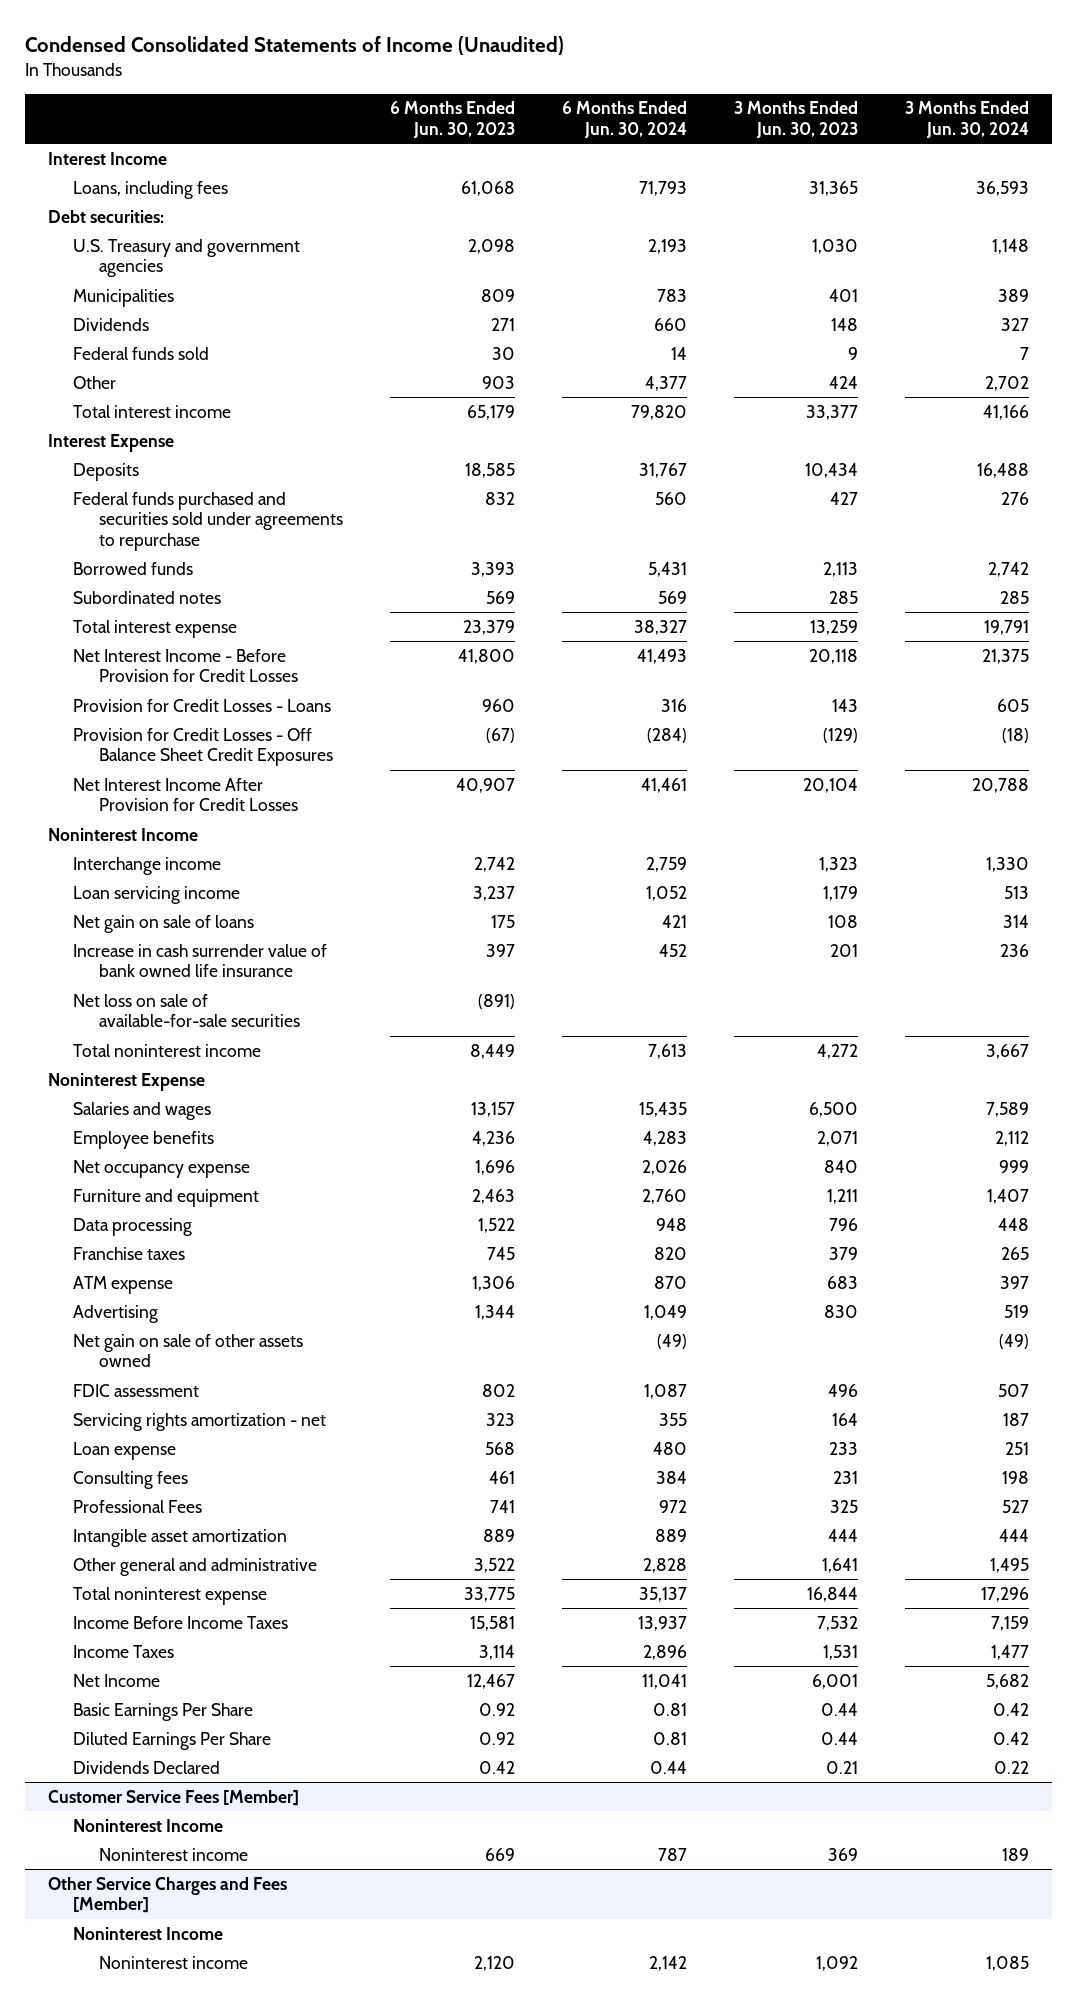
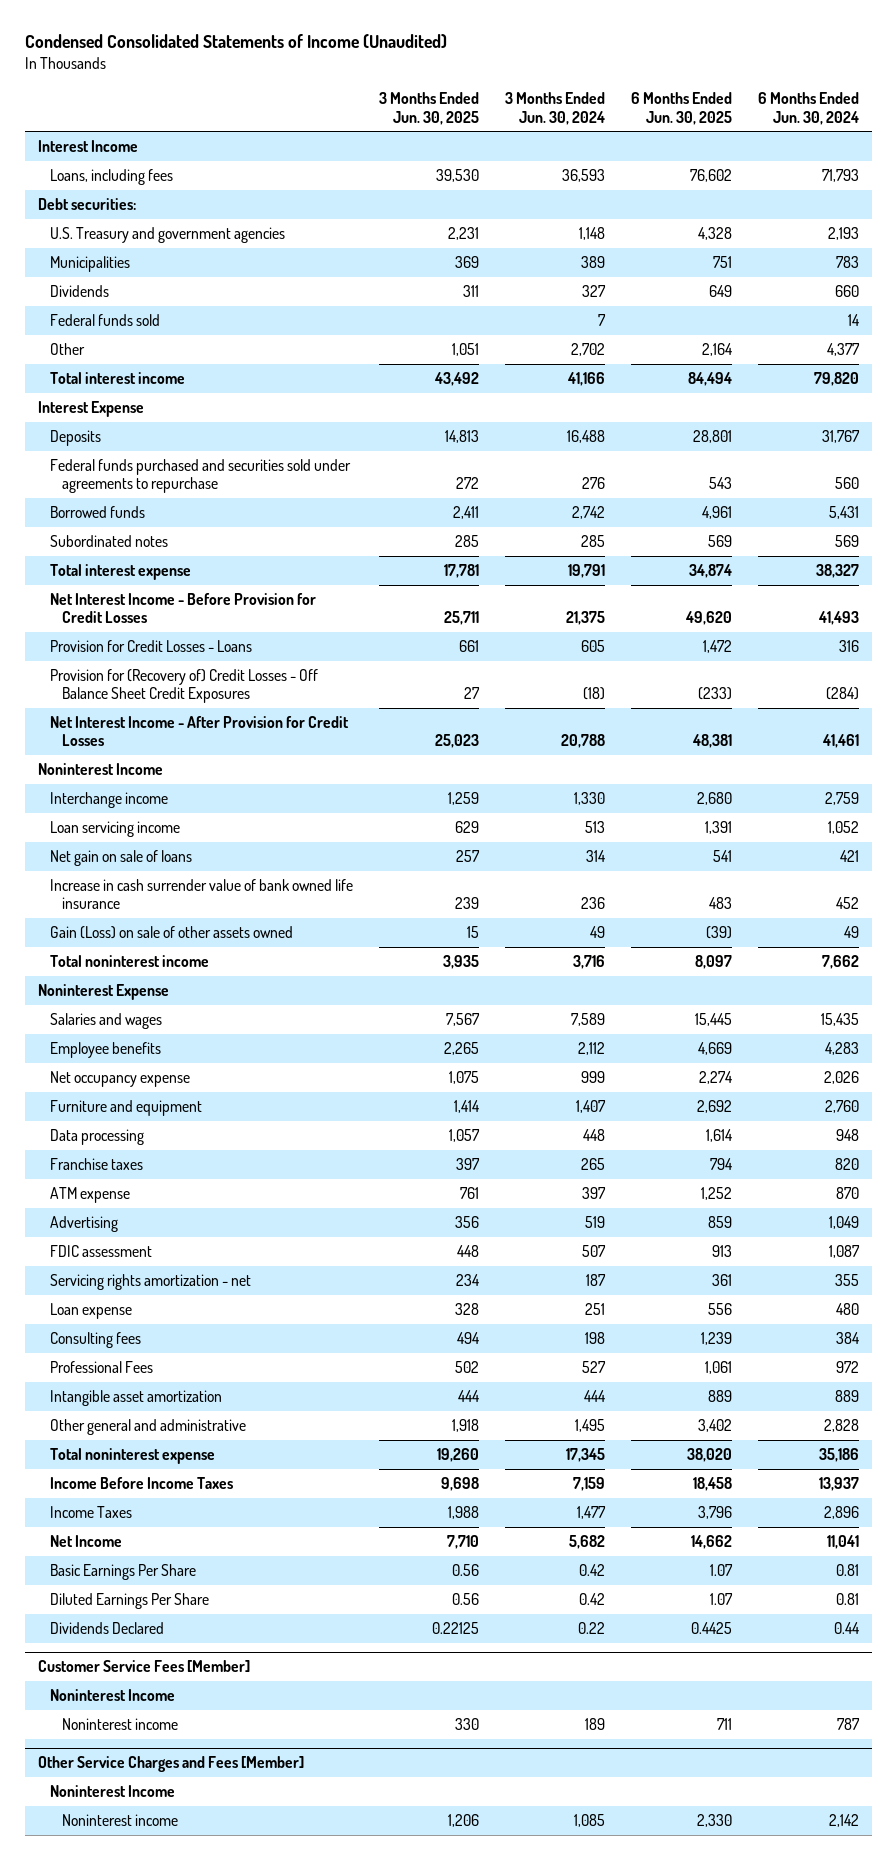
- | 6 Months Ended Jun. 30, 2023 | 6 Months Ended Jun. 30, 2024 | 3 Months Ended Jun. 30, 2023 | 3 Months Ended Jun. 30, 2024
+ | 3 Months Ended Jun. 30, 2025 | 3 Months Ended Jun. 30, 2024 | 6 Months Ended Jun. 30, 2025 | 6 Months Ended Jun. 30, 2024
- Provision for Credit Losses - Off Balance Sheet Credit Exposures | (67) | (284) | (129) | (18)
- Net Interest Income After Provision for Credit Losses | 40,907 | 41,461 | 20,104 | 20,788
+ Provision for (Recovery of) Credit Losses - Off Balance Sheet Credit Exposures | 27 | (18) | (233) | (284)
+ Net Interest Income - After Provision for Credit Losses | 25,023 | 20,788 | 48,381 | 41,461
- Net loss on sale of available-for-sale securities | (891) | | |
- Total noninterest income | 8,449 | 7,613 | 4,272 | 3,667
+ Gain (Loss) on sale of other assets owned | 15 | 49 | (39) | 49
+ Total noninterest income | 3,935 | 3,716 | 8,097 | 7,662
- Net gain on sale of other assets owned | | (49) | | (49)
- Total noninterest expense | 33,775 | 35,137 | 16,844 | 17,296
+ Total noninterest expense | 19,260 | 17,345 | 38,020 | 35,186

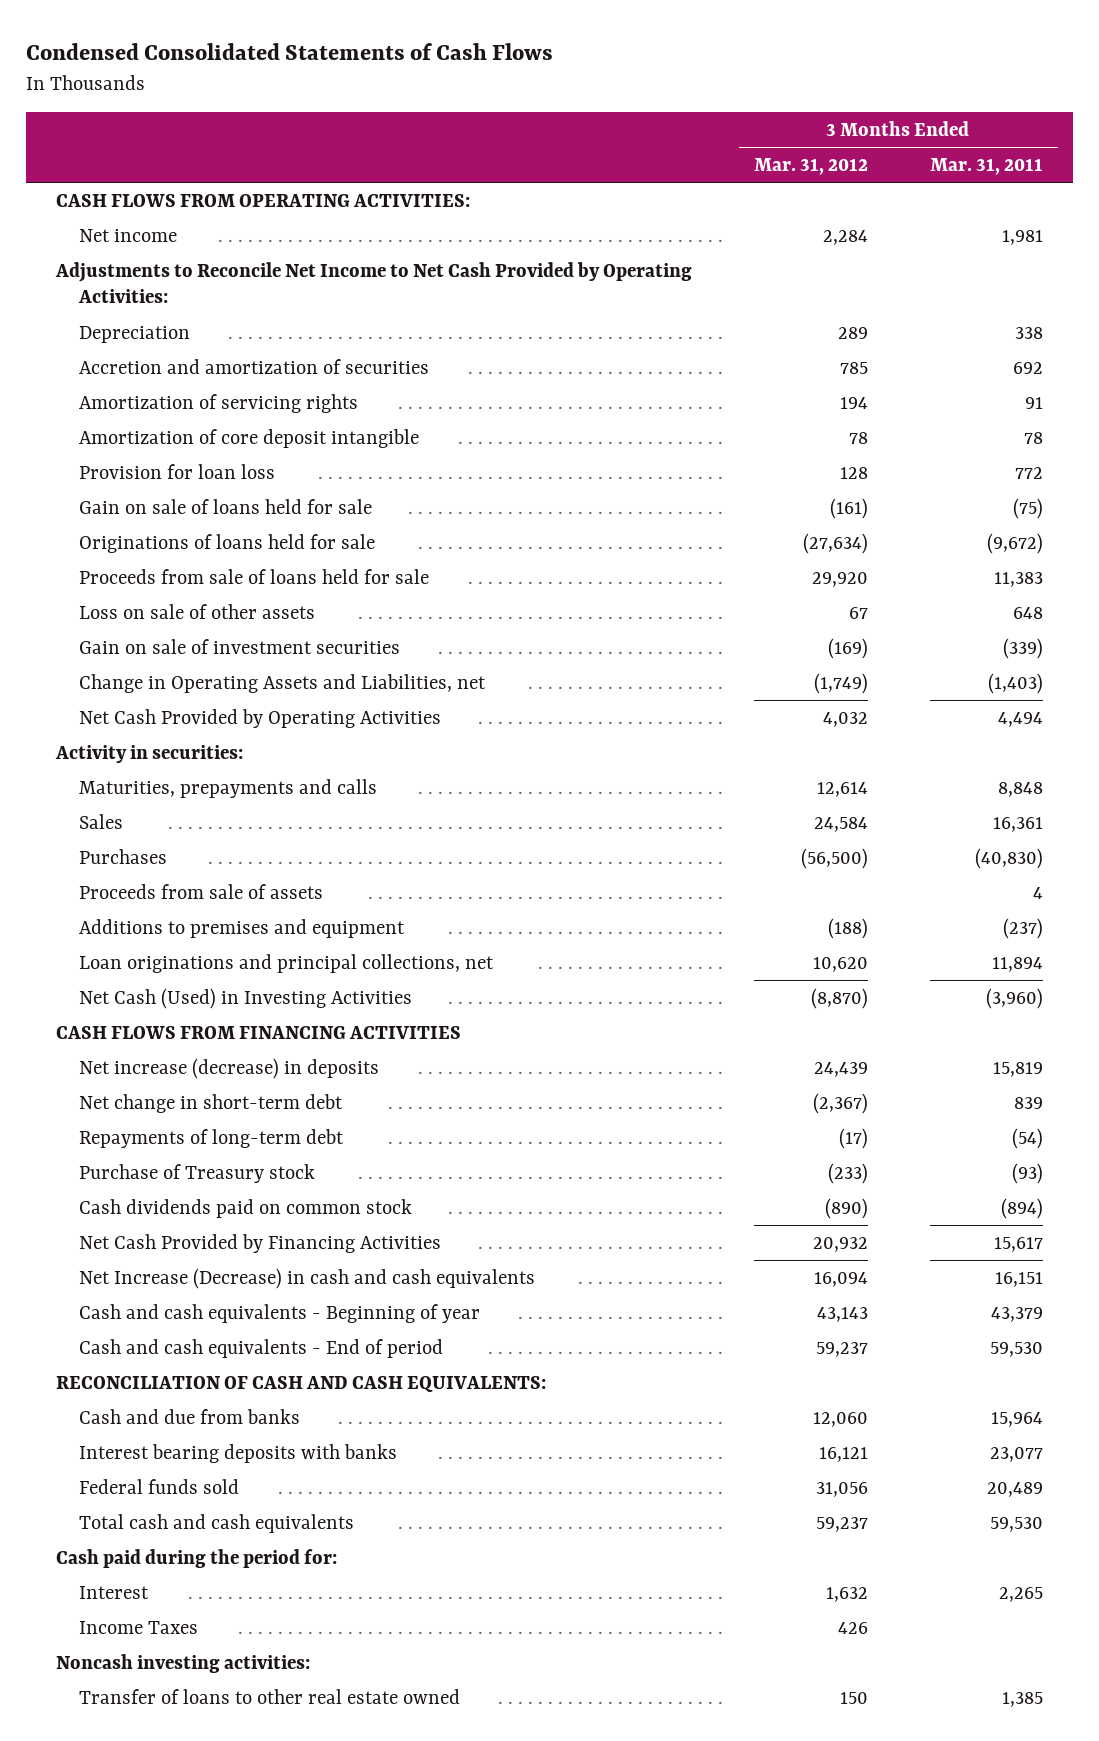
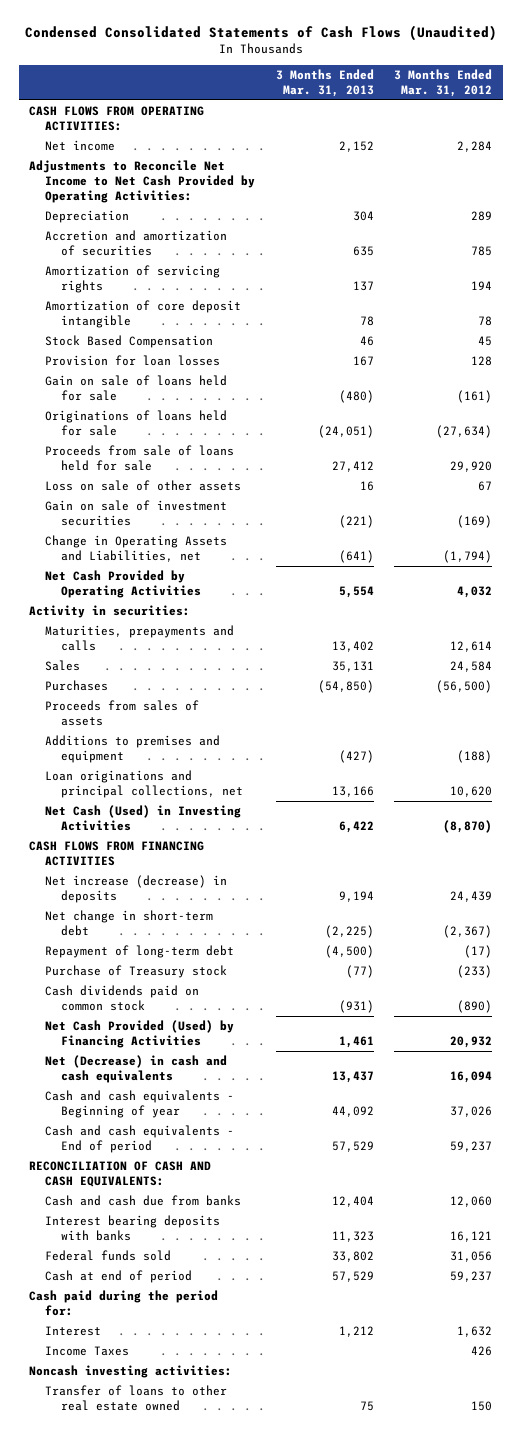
- Condensed Consolidated Statements of Cash Flows
+ Condensed Consolidated Statements of Cash Flows (Unaudited)
- | 3 Months Ended Mar. 31, 2012 | 3 Months Ended Mar. 31, 2011
+ | 3 Months Ended Mar. 31, 2013 | 3 Months Ended Mar. 31, 2012
- Provision for loan loss | 128 | 772
+ Stock Based Compensation | 46 | 45
+ Provision for loan losses | 167 | 128
- Change in Operating Assets and Liabilities, net | (1,749) | (1,403)
+ Change in Operating Assets and Liabilities, net | (641) | (1,794)
- Proceeds from sale of assets | | 4
+ Proceeds from sales of assets
- Repayments of long-term debt | (17) | (54)
+ Repayment of long-term debt | (4,500) | (17)
- Net Cash Provided by Financing Activities | 20,932 | 15,617
- Net Increase (Decrease) in cash and cash equivalents | 16,094 | 16,151
- Cash and cash equivalents - Beginning of year | 43,143 | 43,379
+ Net Cash Provided (Used) by Financing Activities | 1,461 | 20,932
+ Net (Decrease) in cash and cash equivalents | 13,437 | 16,094
+ Cash and cash equivalents - Beginning of year | 44,092 | 37,026
- Cash and due from banks | 12,060 | 15,964
+ Cash and cash due from banks | 12,404 | 12,060
- Total cash and cash equivalents | 59,237 | 59,530
+ Cash at end of period | 57,529 | 59,237

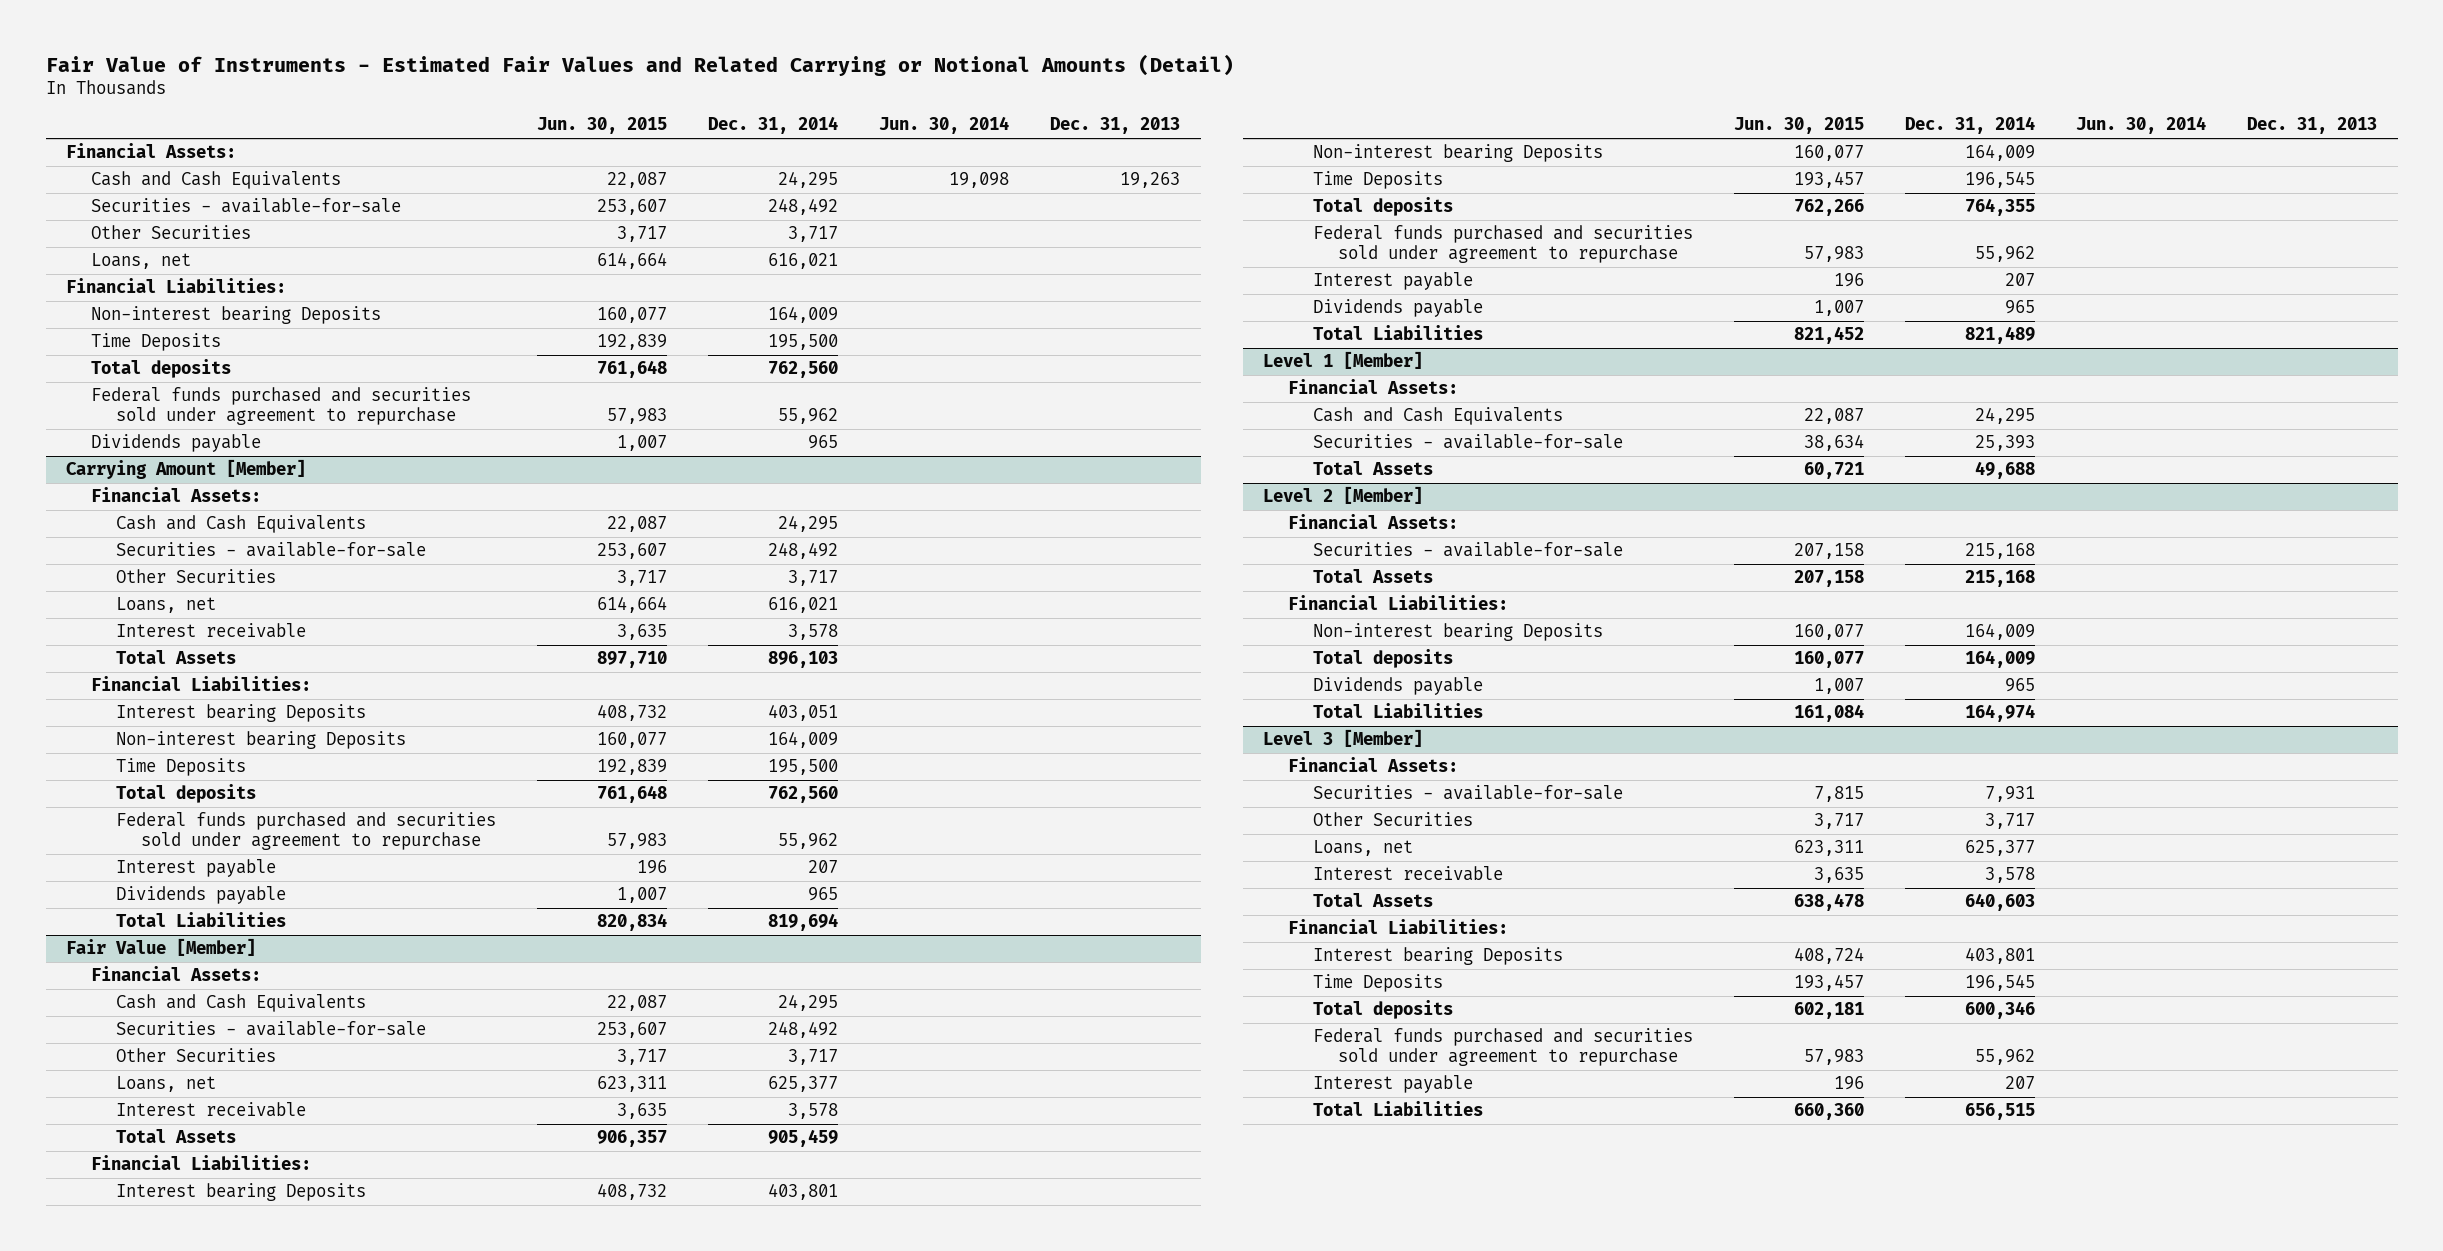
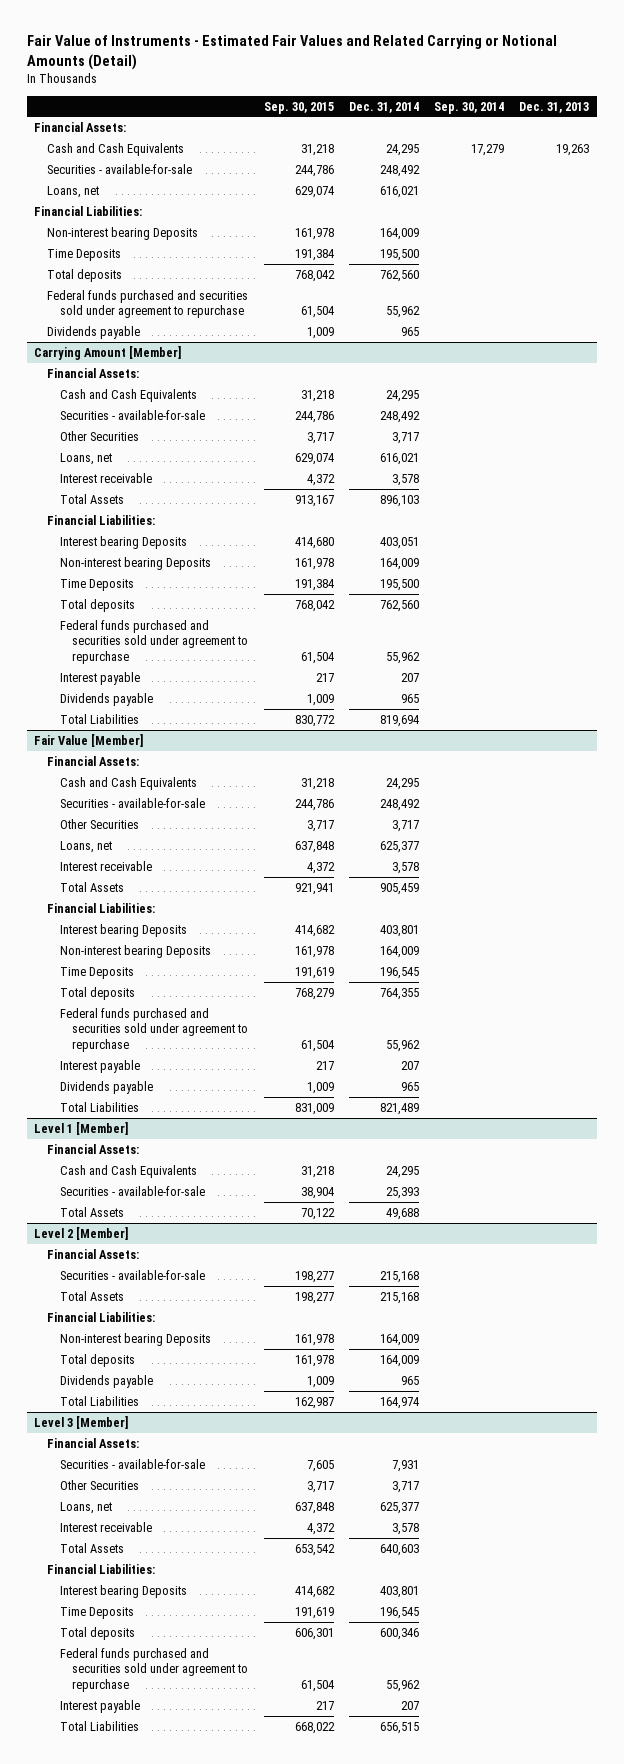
- | Jun. 30, 2015 | Dec. 31, 2014 | Jun. 30, 2014 | Dec. 31, 2013
+ | Sep. 30, 2015 | Dec. 31, 2014 | Sep. 30, 2014 | Dec. 31, 2013
- Other Securities | 3,717 | 3,717 | |

